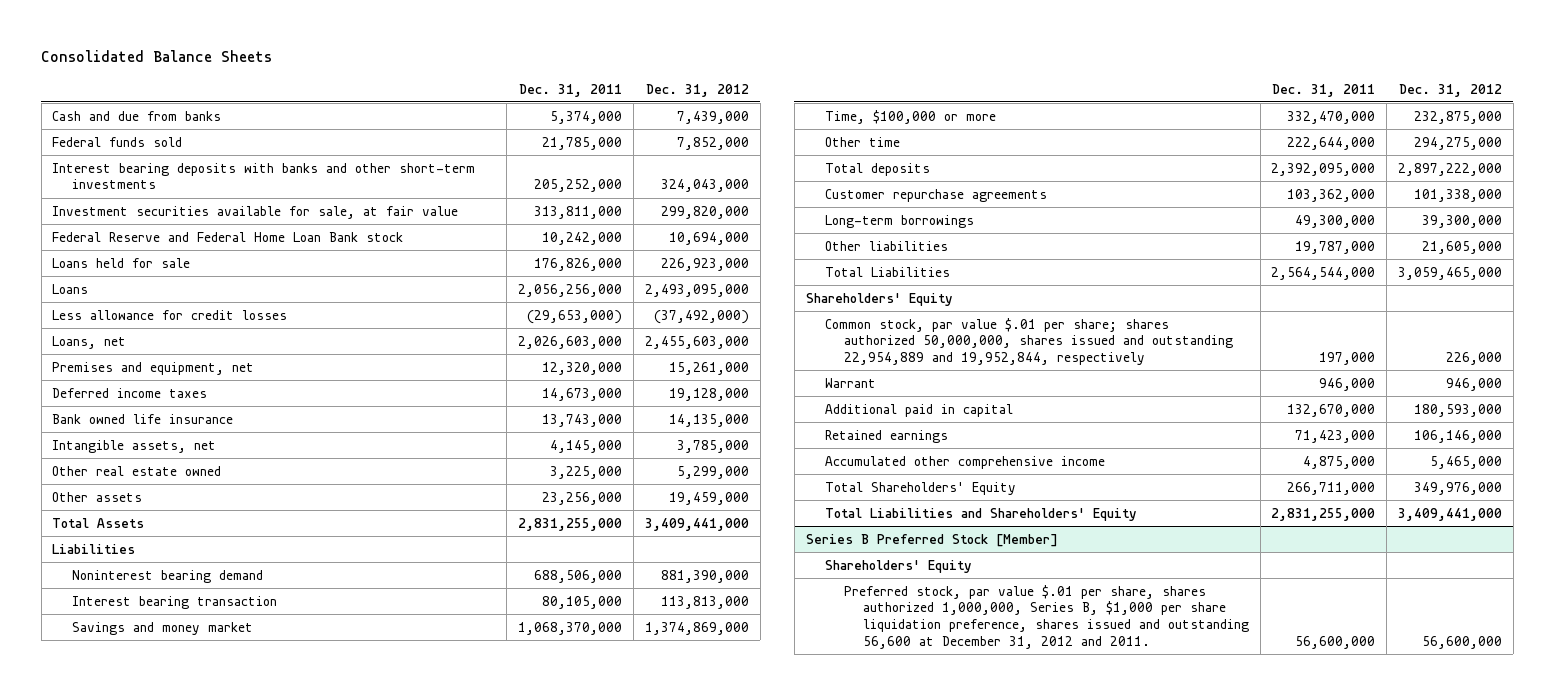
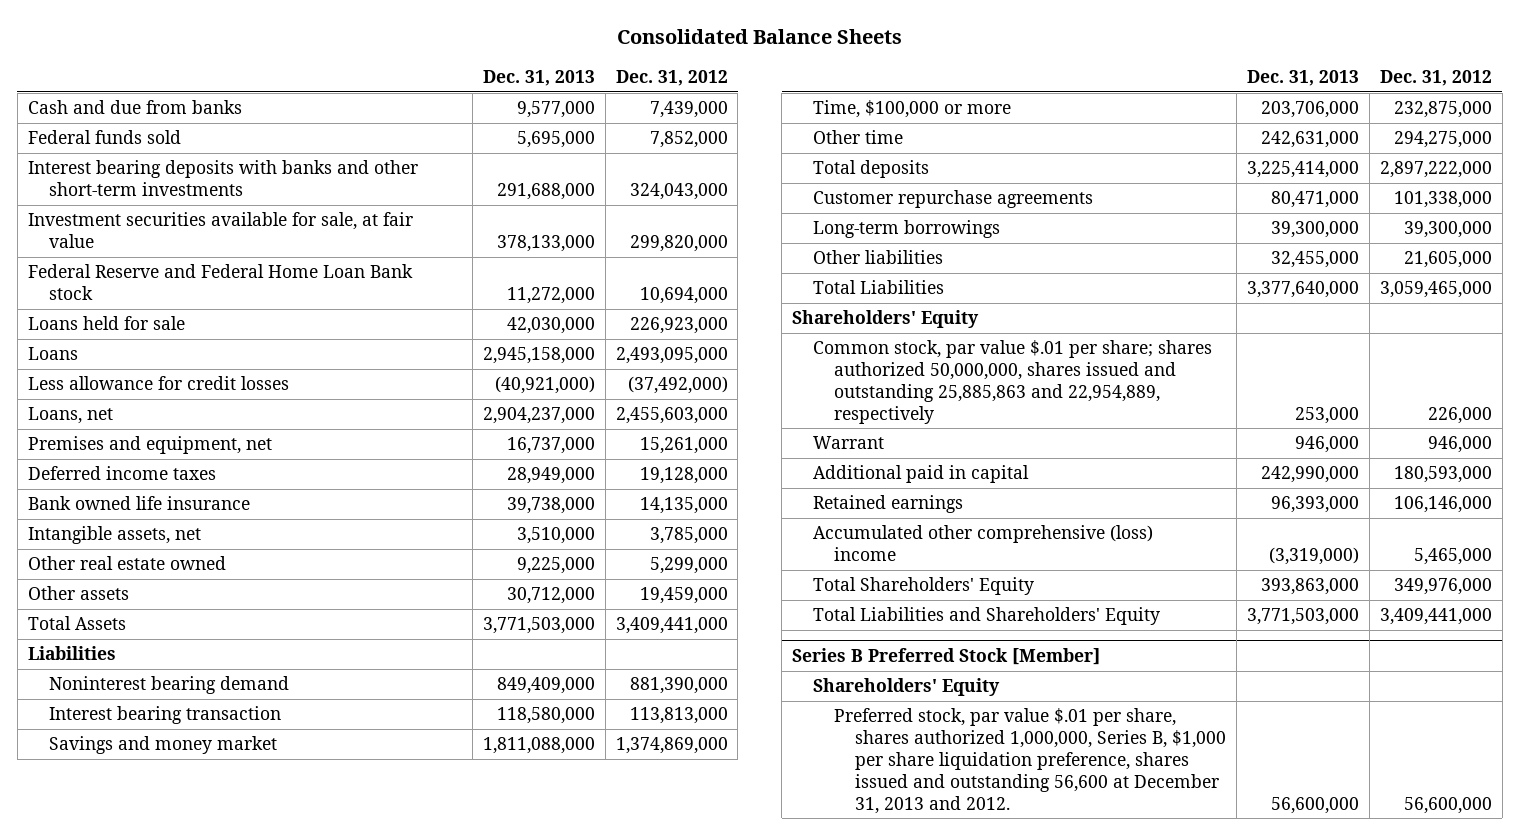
- | Dec. 31, 2011 | Dec. 31, 2012
+ | Dec. 31, 2013 | Dec. 31, 2012
- Common stock, par value $.01 per share; shares authorized 50,000,000, shares issued and outstanding 22,954,889 and 19,952,844, respectively | 197,000 | 226,000
+ Common stock, par value $.01 per share; shares authorized 50,000,000, shares issued and outstanding 25,885,863 and 22,954,889, respectively | 253,000 | 226,000
- Accumulated other comprehensive income | 4,875,000 | 5,465,000
+ Accumulated other comprehensive (loss) income | (3,319,000) | 5,465,000
@ Series B Preferred Stock [Member]
- Preferred stock, par value $.01 per share, shares authorized 1,000,000, Series B, $1,000 per share liquidation preference, shares issued and outstanding 56,600 at December 31, 2012 and 2011. | 56,600,000 | 56,600,000
+ Preferred stock, par value $.01 per share, shares authorized 1,000,000, Series B, $1,000 per share liquidation preference, shares issued and outstanding 56,600 at December 31, 2013 and 2012. | 56,600,000 | 56,600,000

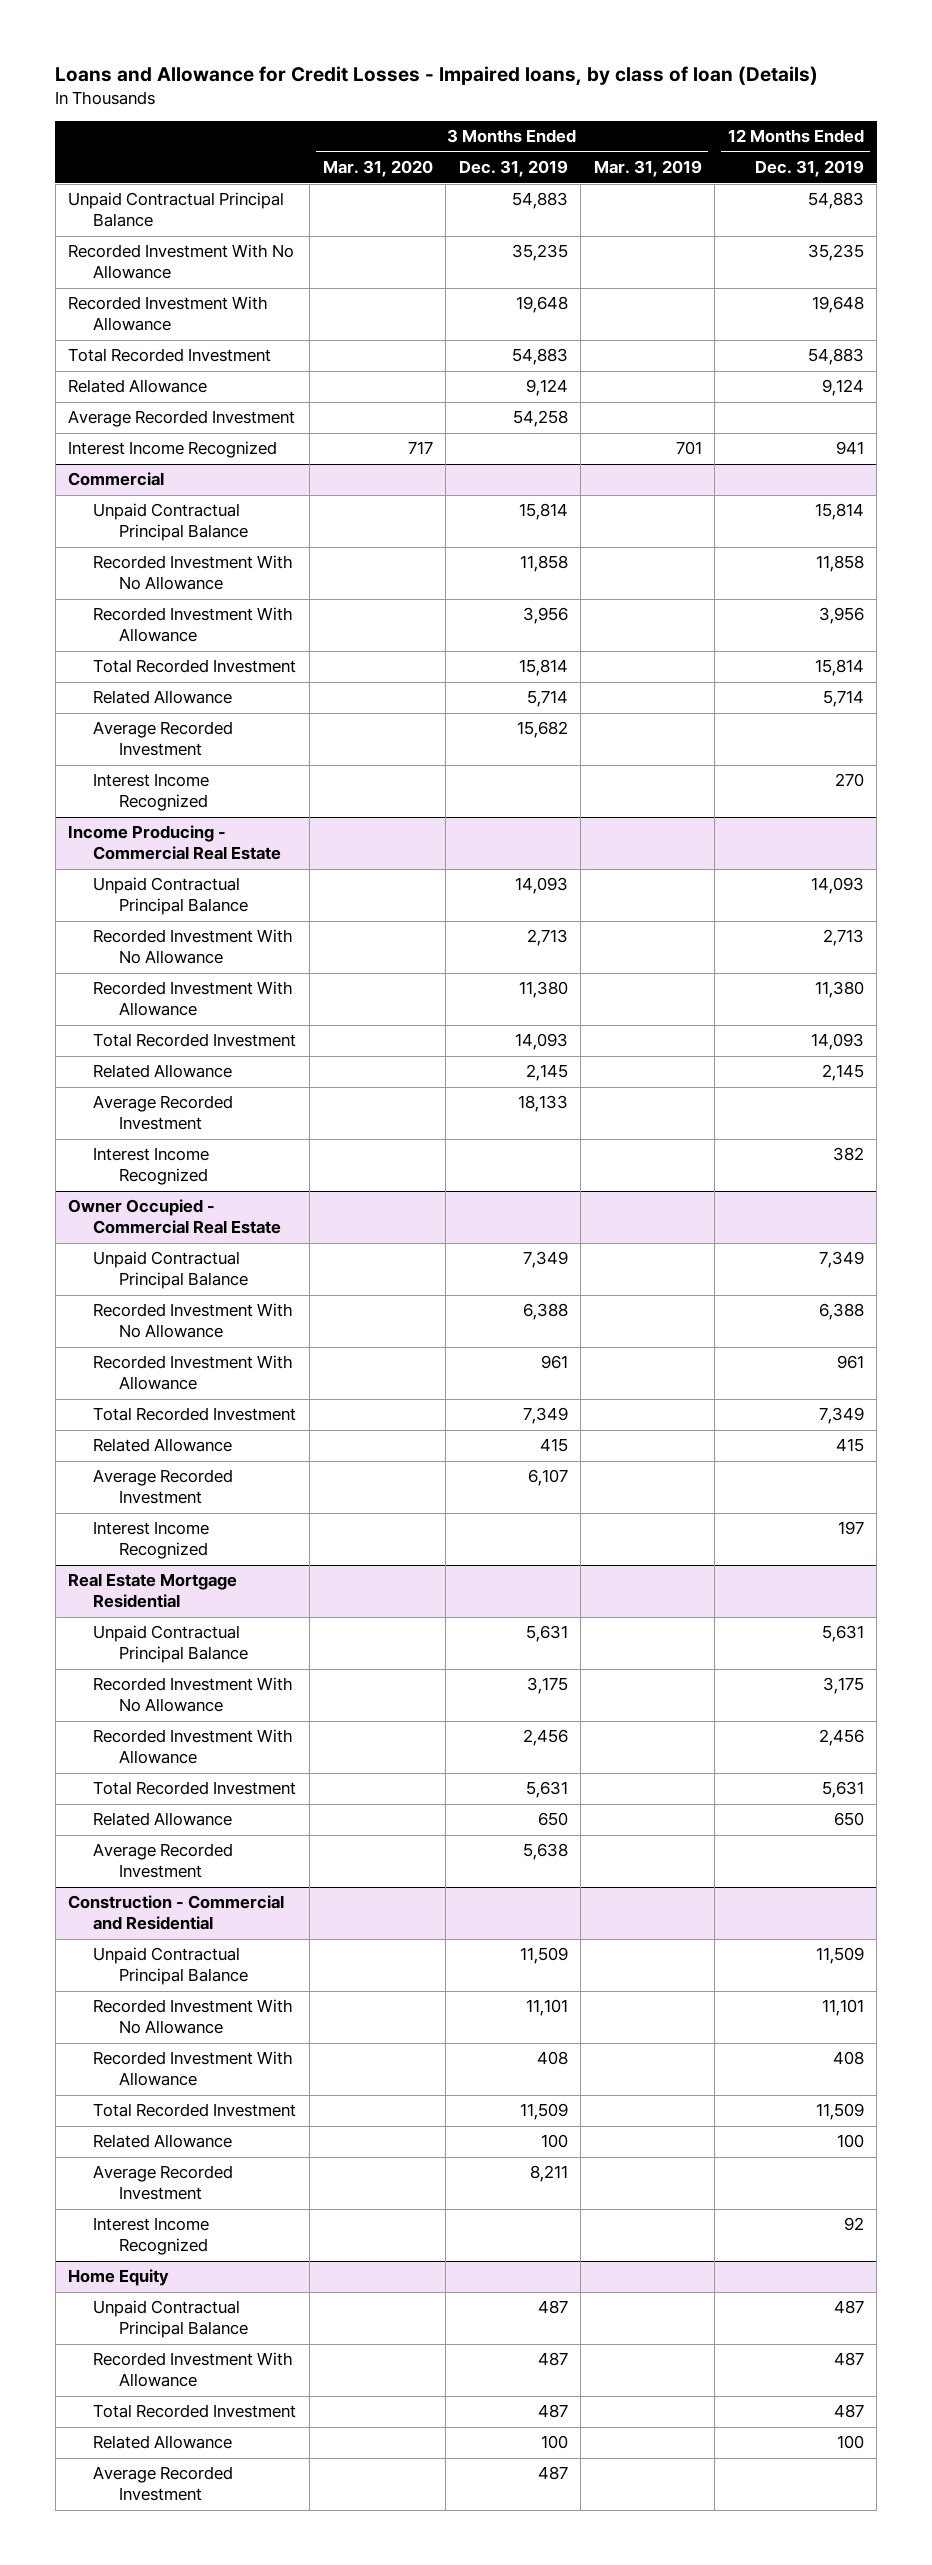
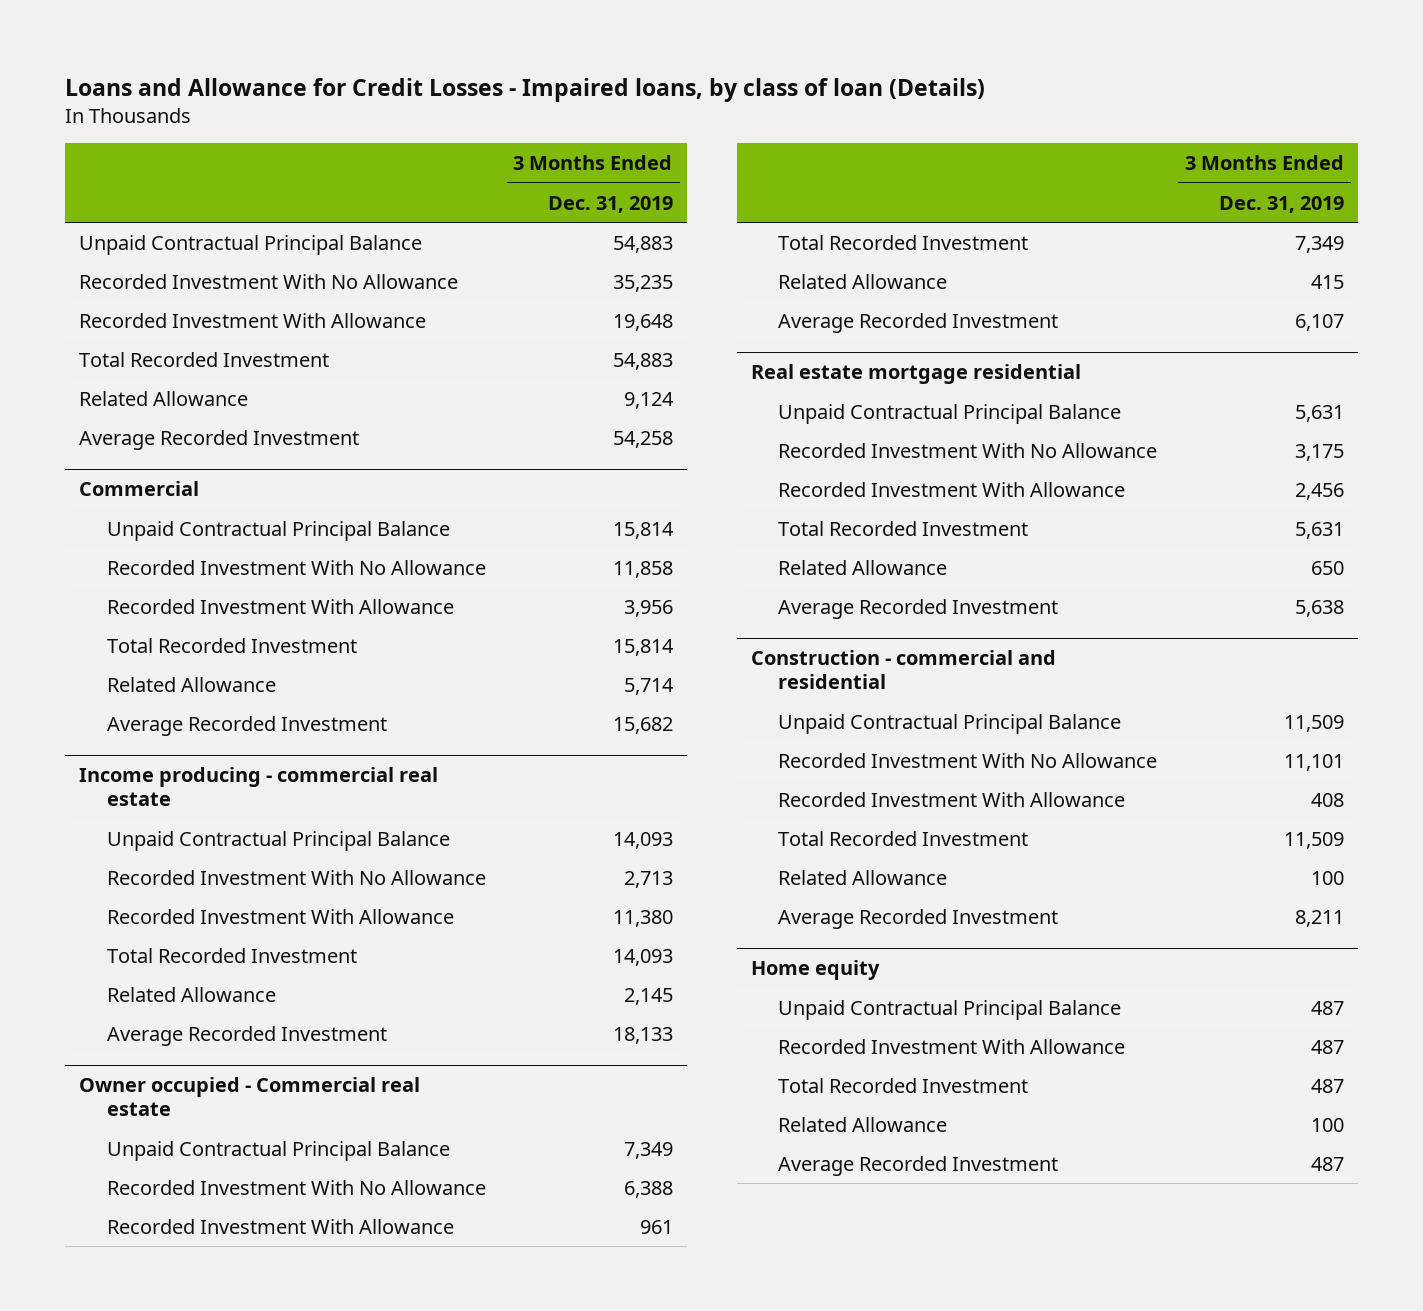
- | 3 Months Ended Mar. 31, 2020 | 3 Months Ended Dec. 31, 2019 | 3 Months Ended Mar. 31, 2019 | 12 Months Ended Dec. 31, 2019
+ | 3 Months Ended Dec. 31, 2019
- Interest Income Recognized | 717 | | 701 | 941
@ Commercial
- Interest Income Recognized | | | | 270
- Income Producing - Commercial Real Estate
+ Income producing - commercial real estate
- Interest Income Recognized | | | | 382
- Owner Occupied - Commercial Real Estate
+ Owner occupied - Commercial real estate
- Interest Income Recognized | | | | 197
- Real Estate Mortgage Residential
+ Real estate mortgage residential
- Construction - Commercial and Residential
+ Construction - commercial and residential
- Interest Income Recognized | | | | 92
- Home Equity
+ Home equity

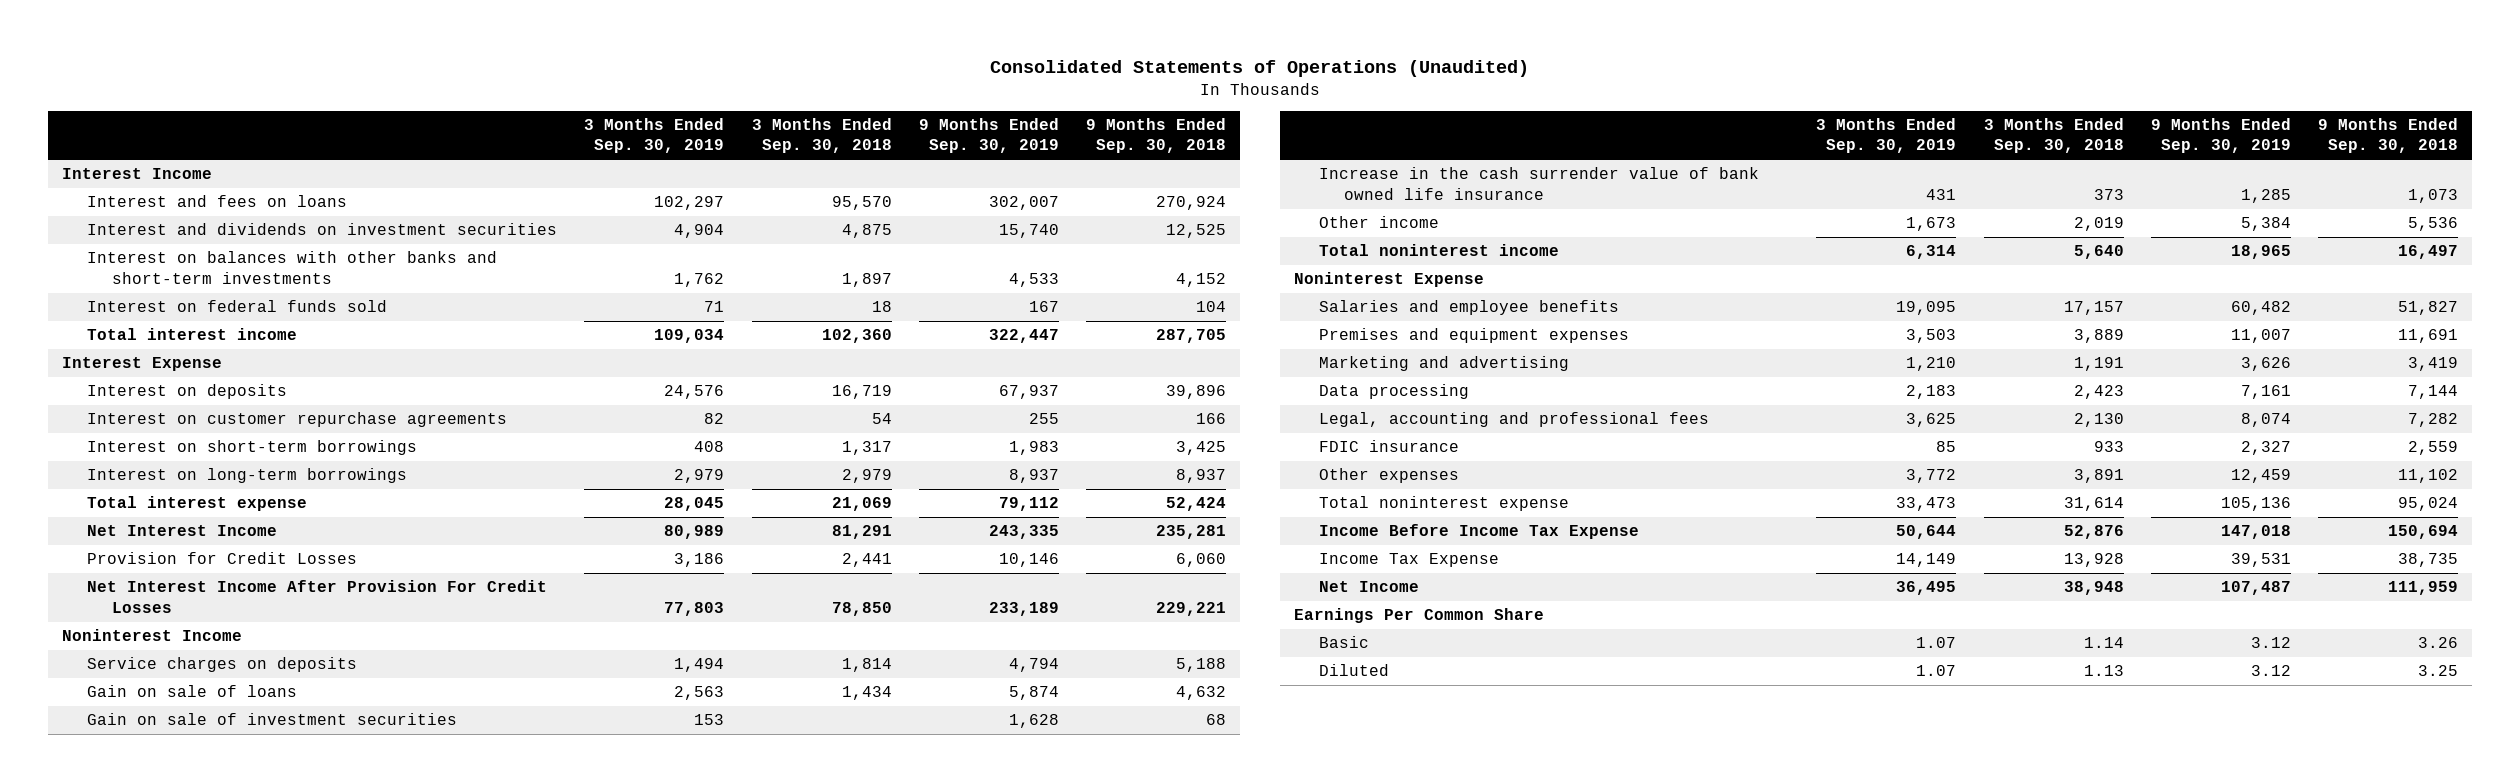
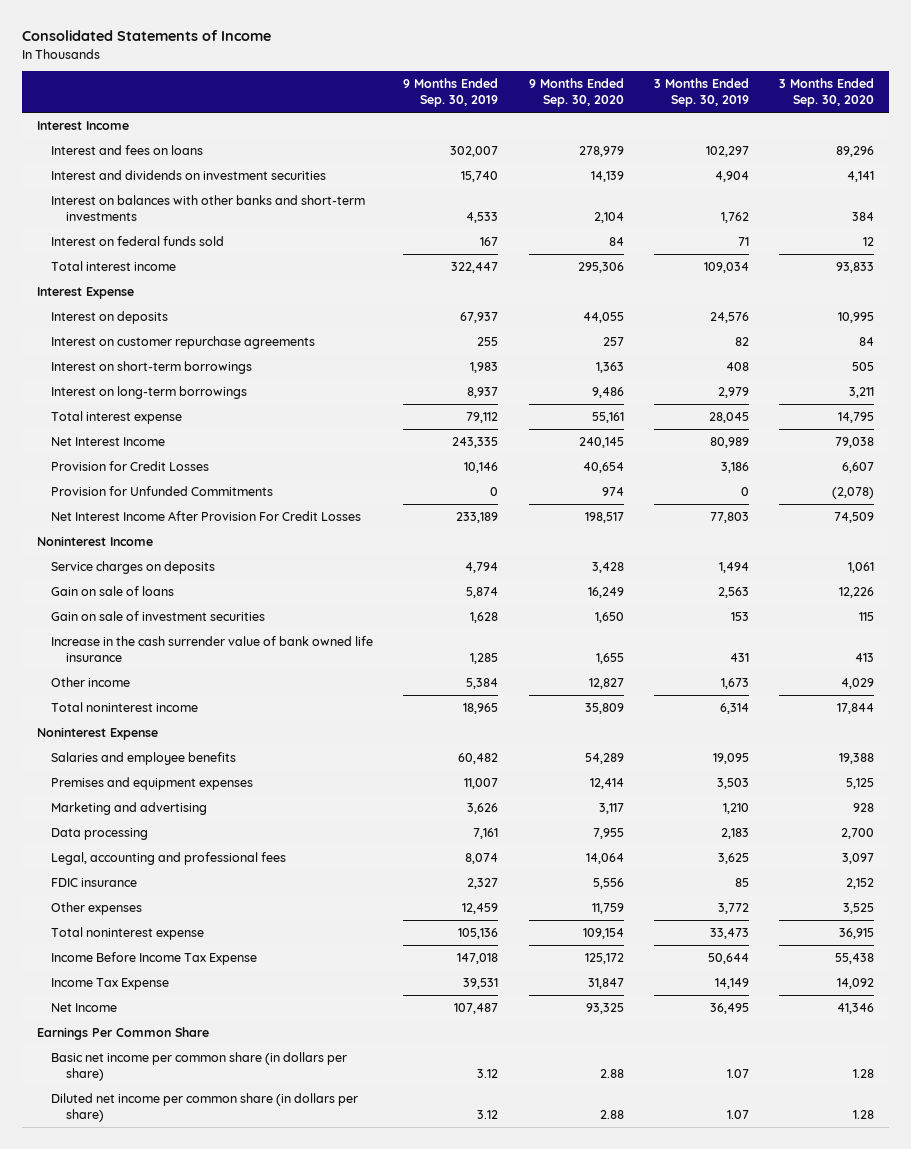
- Consolidated Statements of Operations (Unaudited)
+ Consolidated Statements of Income
- | 3 Months Ended Sep. 30, 2019 | 3 Months Ended Sep. 30, 2018 | 9 Months Ended Sep. 30, 2019 | 9 Months Ended Sep. 30, 2018
+ | 9 Months Ended Sep. 30, 2019 | 9 Months Ended Sep. 30, 2020 | 3 Months Ended Sep. 30, 2019 | 3 Months Ended Sep. 30, 2020
+ Provision for Unfunded Commitments | 0 | 974 | 0 | (2,078)
- Basic | 1.07 | 1.14 | 3.12 | 3.26
- Diluted | 1.07 | 1.13 | 3.12 | 3.25
+ Basic net income per common share (in dollars per share) | 3.12 | 2.88 | 1.07 | 1.28
+ Diluted net income per common share (in dollars per share) | 3.12 | 2.88 | 1.07 | 1.28

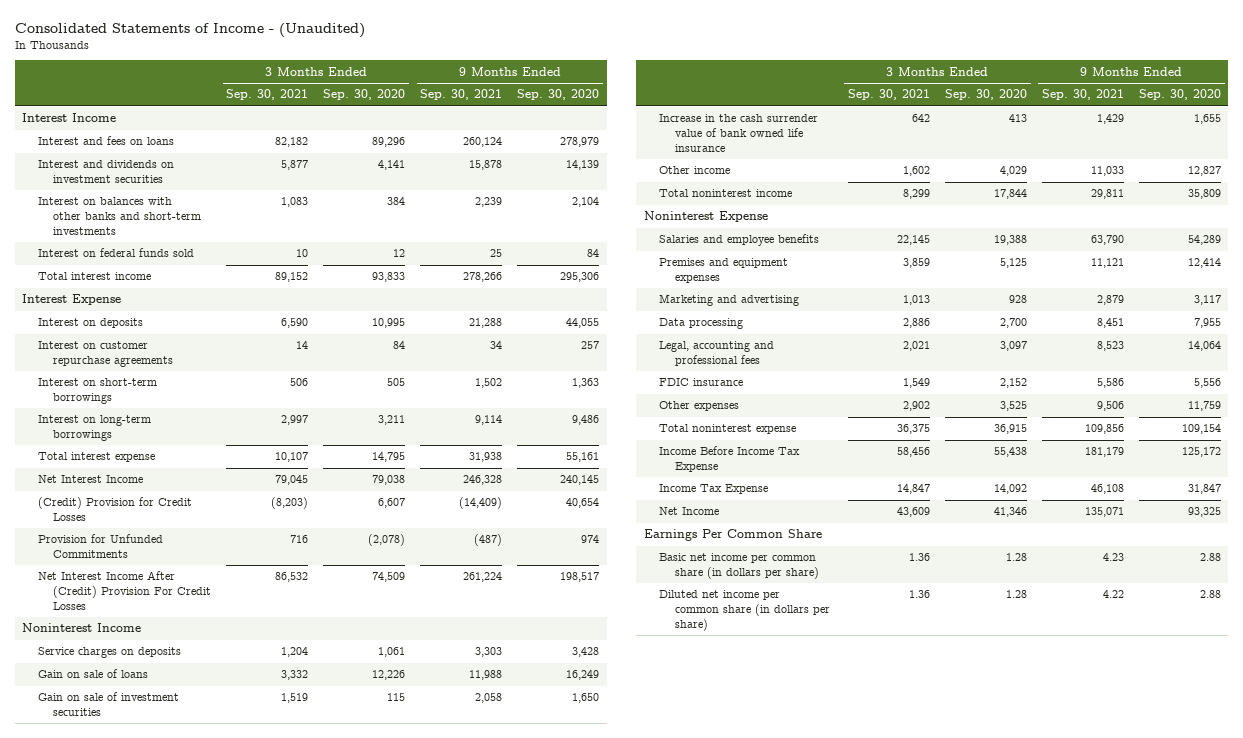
- Consolidated Statements of Income
+ Consolidated Statements of Income - (Unaudited)
- | 9 Months Ended Sep. 30, 2019 | 9 Months Ended Sep. 30, 2020 | 3 Months Ended Sep. 30, 2019 | 3 Months Ended Sep. 30, 2020
+ | 3 Months Ended Sep. 30, 2021 | 3 Months Ended Sep. 30, 2020 | 9 Months Ended Sep. 30, 2021 | 9 Months Ended Sep. 30, 2020
- Provision for Credit Losses | 10,146 | 40,654 | 3,186 | 6,607
+ (Credit) Provision for Credit Losses | (8,203) | 6,607 | (14,409) | 40,654
- Net Interest Income After Provision For Credit Losses | 233,189 | 198,517 | 77,803 | 74,509
+ Net Interest Income After (Credit) Provision For Credit Losses | 86,532 | 74,509 | 261,224 | 198,517

